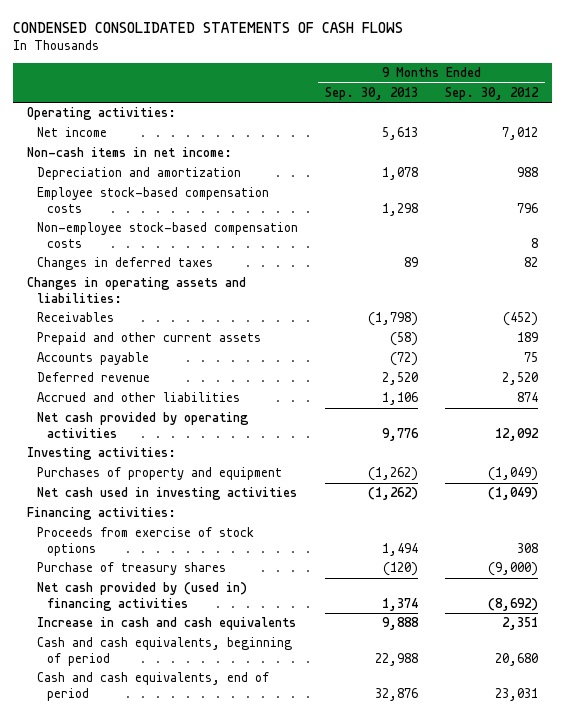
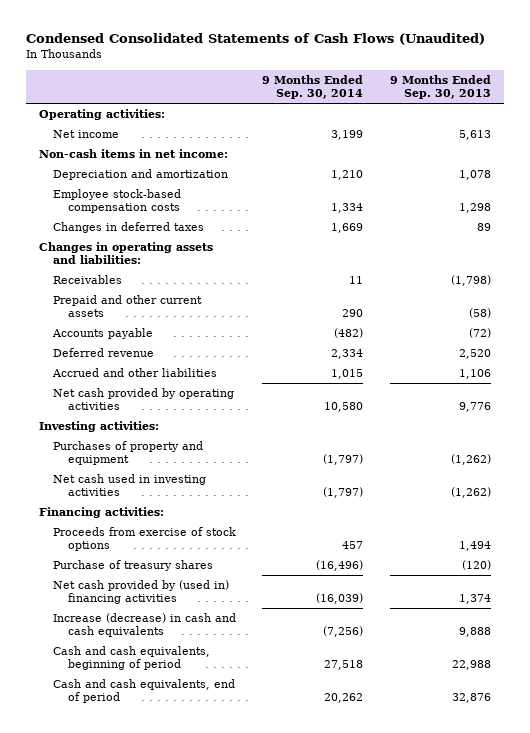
- CONDENSED CONSOLIDATED STATEMENTS OF CASH FLOWS
+ Condensed Consolidated Statements of Cash Flows (Unaudited)
- | 9 Months Ended Sep. 30, 2013 | 9 Months Ended Sep. 30, 2012
+ | 9 Months Ended Sep. 30, 2014 | 9 Months Ended Sep. 30, 2013
- Non-employee stock-based compensation costs | | 8
- Increase in cash and cash equivalents | 9,888 | 2,351
+ Increase (decrease) in cash and cash equivalents | (7,256) | 9,888

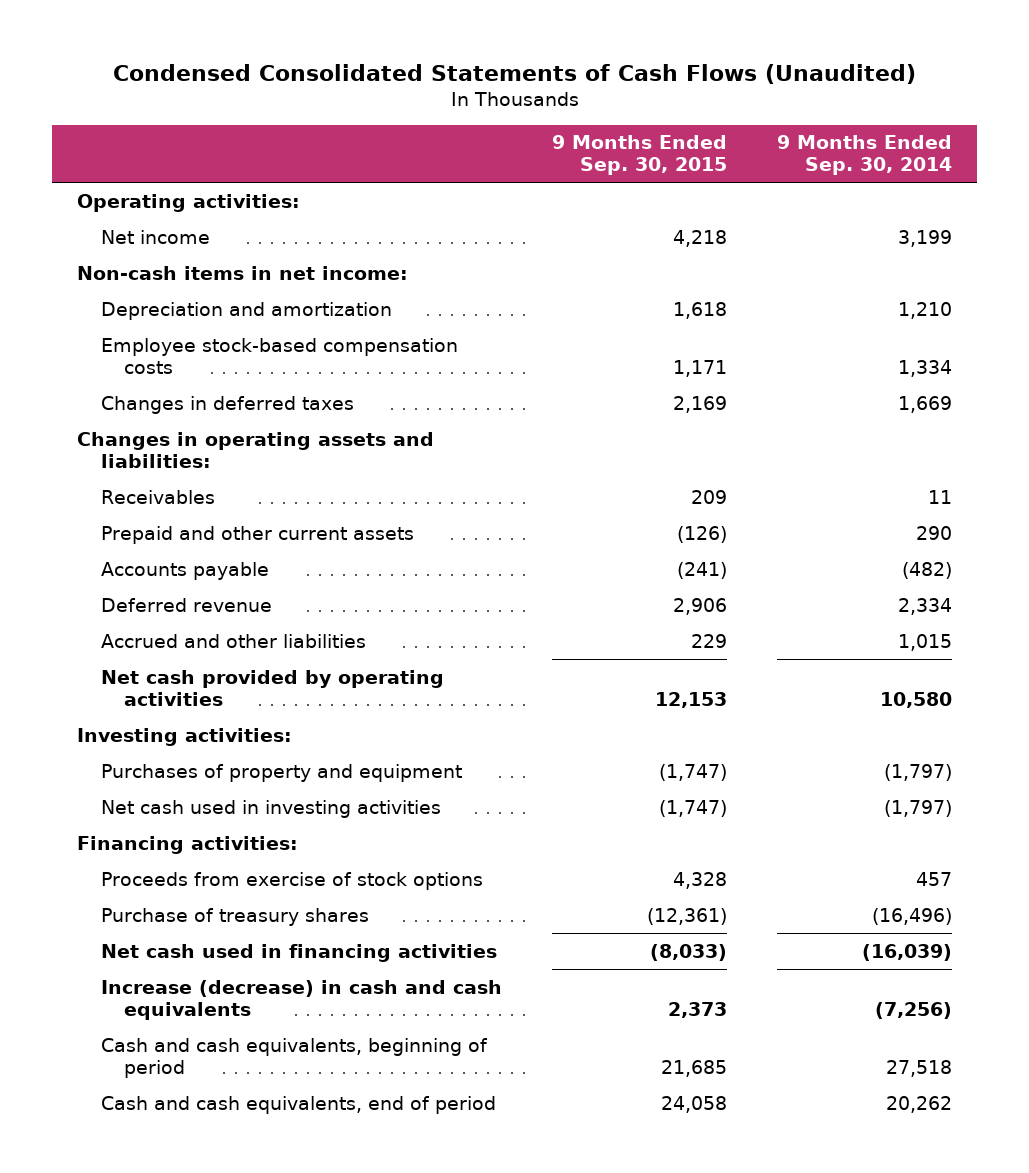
- | 9 Months Ended Sep. 30, 2014 | 9 Months Ended Sep. 30, 2013
+ | 9 Months Ended Sep. 30, 2015 | 9 Months Ended Sep. 30, 2014
- Net cash provided by (used in) financing activities | (16,039) | 1,374
+ Net cash used in financing activities | (8,033) | (16,039)

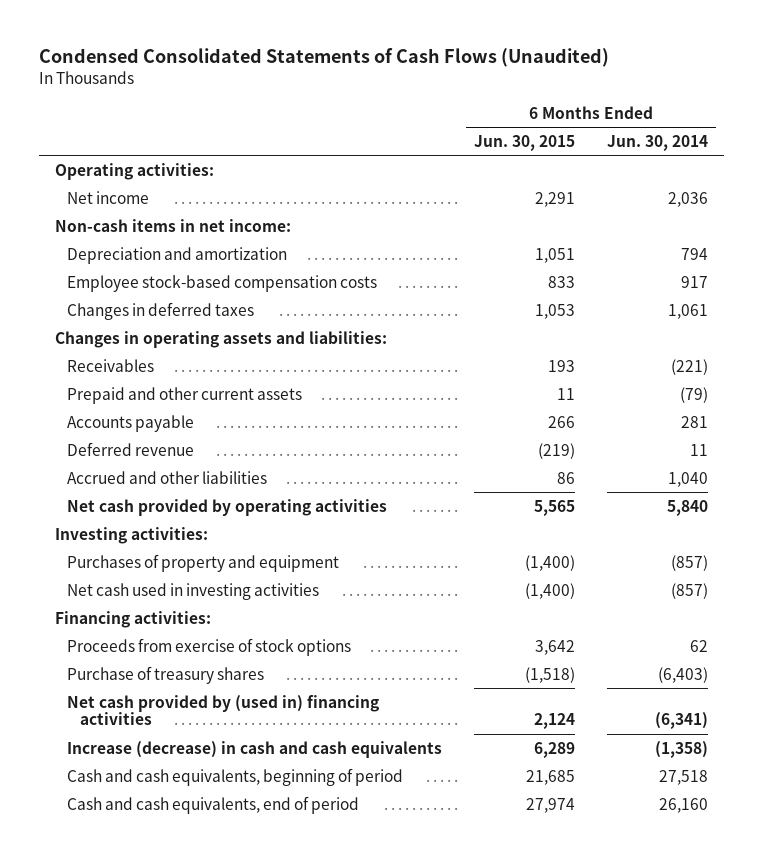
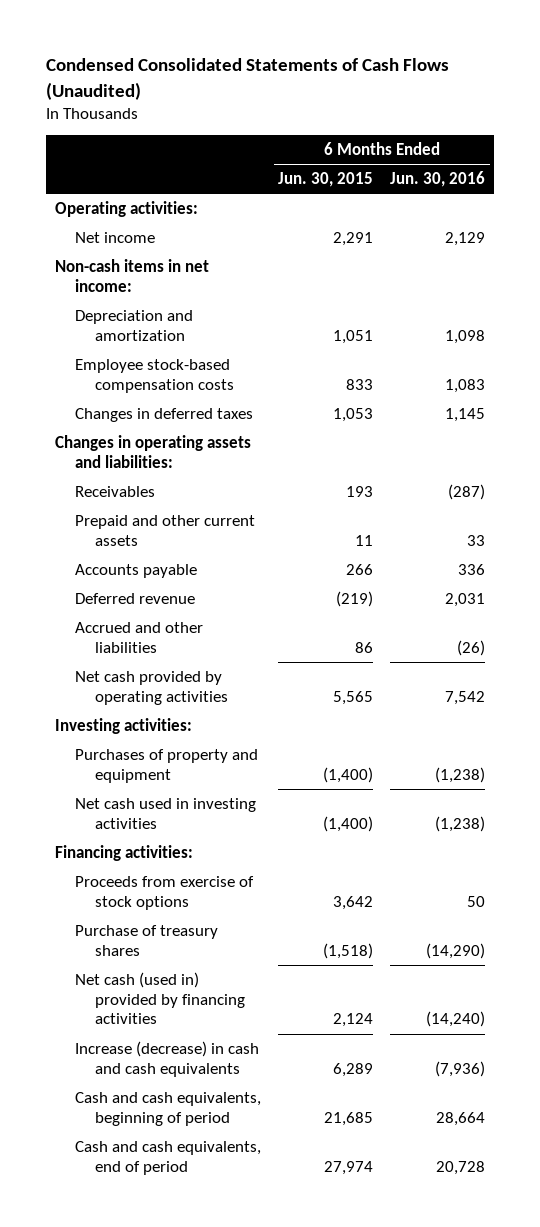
- | 6 Months Ended Jun. 30, 2015 | 6 Months Ended Jun. 30, 2014
+ | 6 Months Ended Jun. 30, 2015 | 6 Months Ended Jun. 30, 2016
- Net cash provided by (used in) financing activities | 2,124 | (6,341)
+ Net cash (used in) provided by financing activities | 2,124 | (14,240)

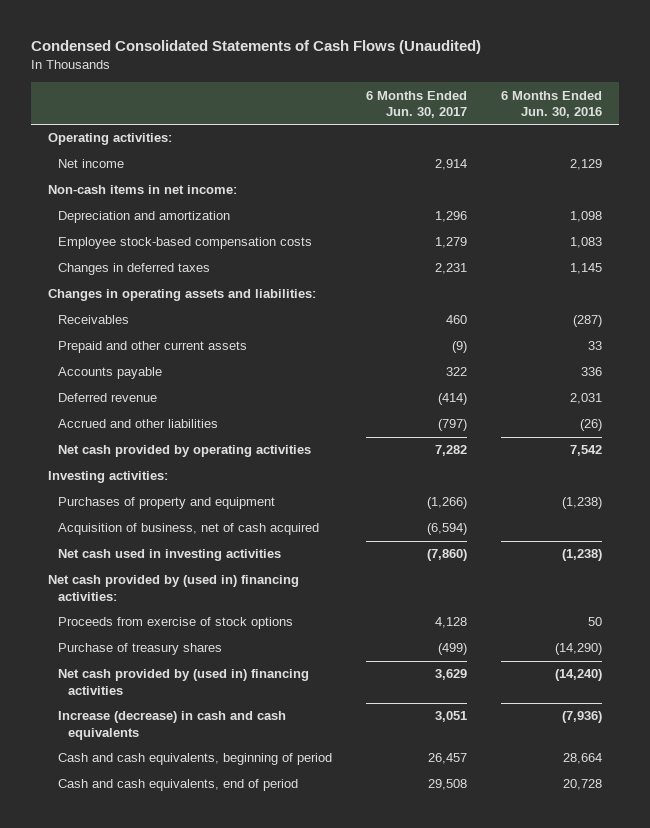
- | 6 Months Ended Jun. 30, 2015 | 6 Months Ended Jun. 30, 2016
+ | 6 Months Ended Jun. 30, 2017 | 6 Months Ended Jun. 30, 2016
+ Acquisition of business, net of cash acquired | (6,594) |
- Financing activities:
+ Net cash provided by (used in) financing activities:
- Net cash (used in) provided by financing activities | 2,124 | (14,240)
+ Net cash provided by (used in) financing activities | 3,629 | (14,240)

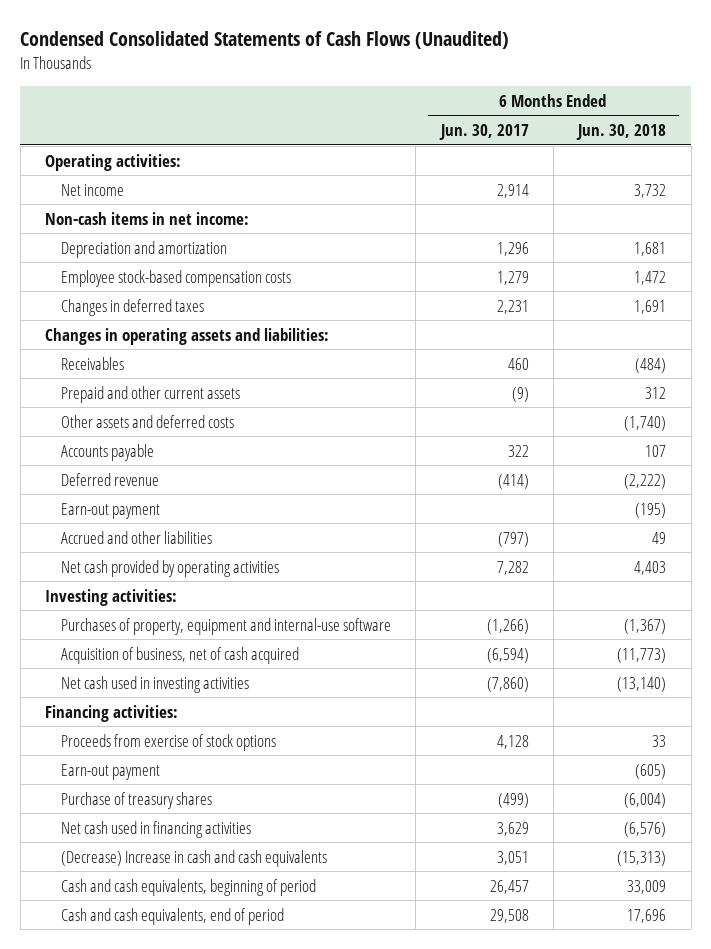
- | 6 Months Ended Jun. 30, 2017 | 6 Months Ended Jun. 30, 2016
+ | 6 Months Ended Jun. 30, 2017 | 6 Months Ended Jun. 30, 2018
+ Other assets and deferred costs | | (1,740)
+ Earn-out payment | | (195)
- Purchases of property and equipment | (1,266) | (1,238)
+ Purchases of property, equipment and internal-use software | (1,266) | (1,367)
- Net cash provided by (used in) financing activities:
+ Financing activities:
+ Earn-out payment | | (605)
- Net cash provided by (used in) financing activities | 3,629 | (14,240)
- Increase (decrease) in cash and cash equivalents | 3,051 | (7,936)
+ Net cash used in financing activities | 3,629 | (6,576)
+ (Decrease) Increase in cash and cash equivalents | 3,051 | (15,313)

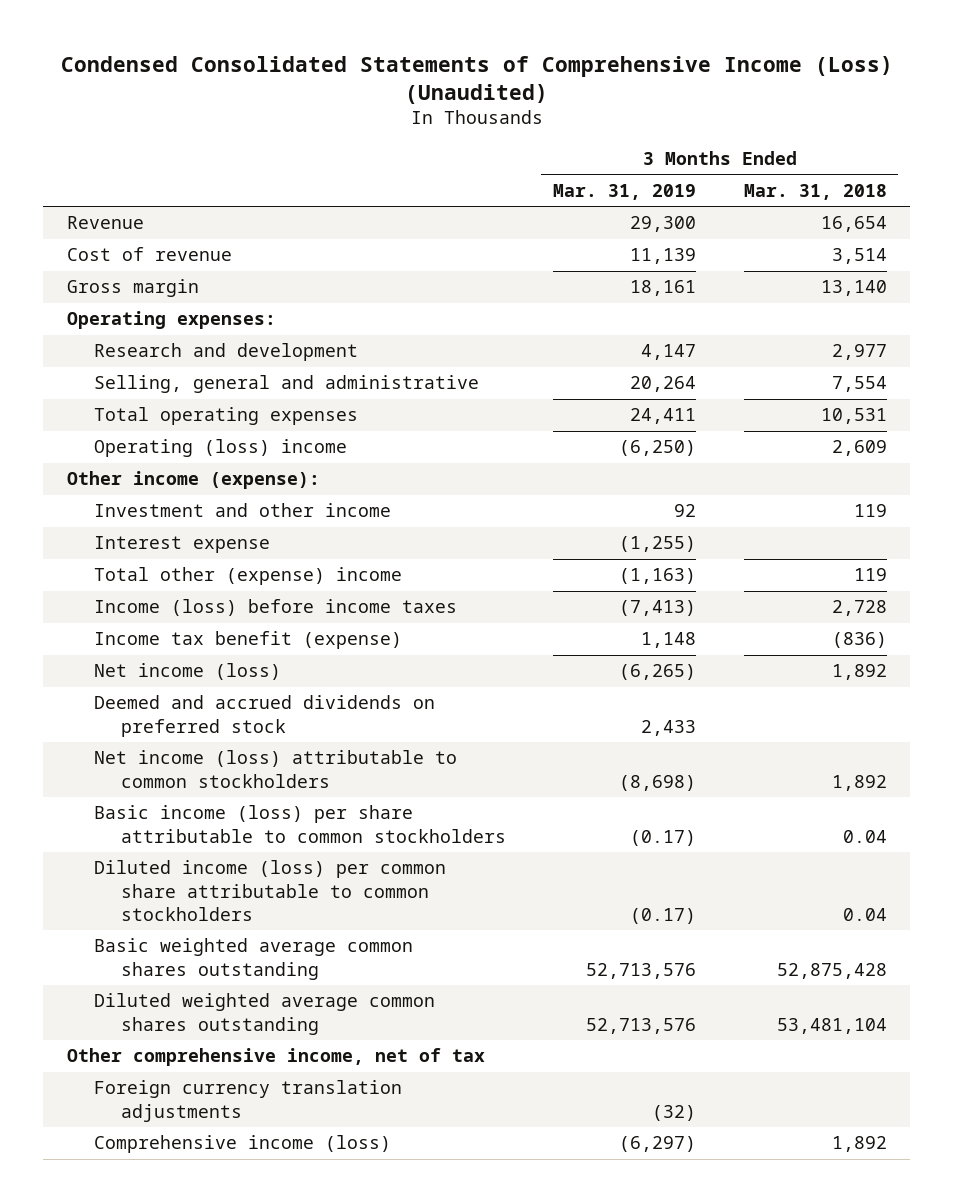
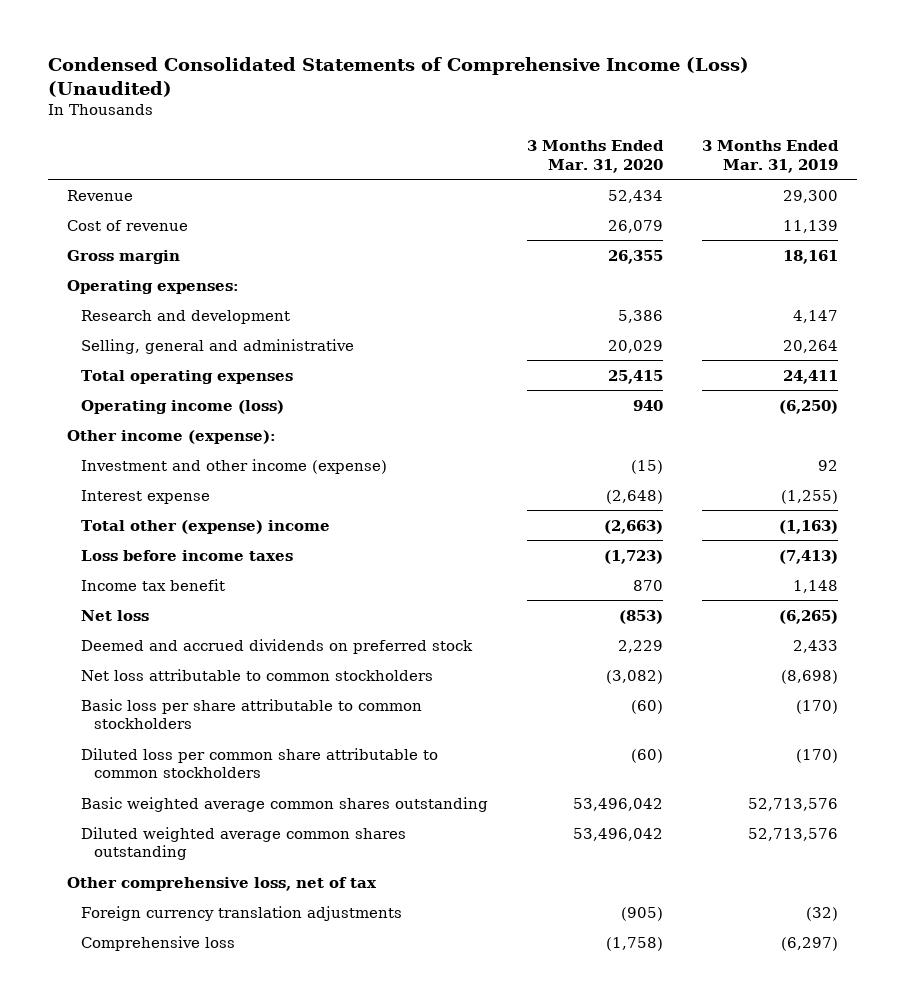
- | 3 Months Ended Mar. 31, 2019 | 3 Months Ended Mar. 31, 2018
+ | 3 Months Ended Mar. 31, 2020 | 3 Months Ended Mar. 31, 2019
- Operating (loss) income | (6,250) | 2,609
+ Operating income (loss) | 940 | (6,250)
- Investment and other income | 92 | 119
+ Investment and other income (expense) | (15) | 92
- Income (loss) before income taxes | (7,413) | 2,728
- Income tax benefit (expense) | 1,148 | (836)
- Net income (loss) | (6,265) | 1,892
+ Loss before income taxes | (1,723) | (7,413)
+ Income tax benefit | 870 | 1,148
+ Net loss | (853) | (6,265)
- Net income (loss) attributable to common stockholders | (8,698) | 1,892
- Basic income (loss) per share attributable to common stockholders | (0.17) | 0.04
- Diluted income (loss) per common share attributable to common stockholders | (0.17) | 0.04
+ Net loss attributable to common stockholders | (3,082) | (8,698)
+ Basic loss per share attributable to common stockholders | (60) | (170)
+ Diluted loss per common share attributable to common stockholders | (60) | (170)
- Other comprehensive income, net of tax
+ Other comprehensive loss, net of tax
- Comprehensive income (loss) | (6,297) | 1,892
+ Comprehensive loss | (1,758) | (6,297)

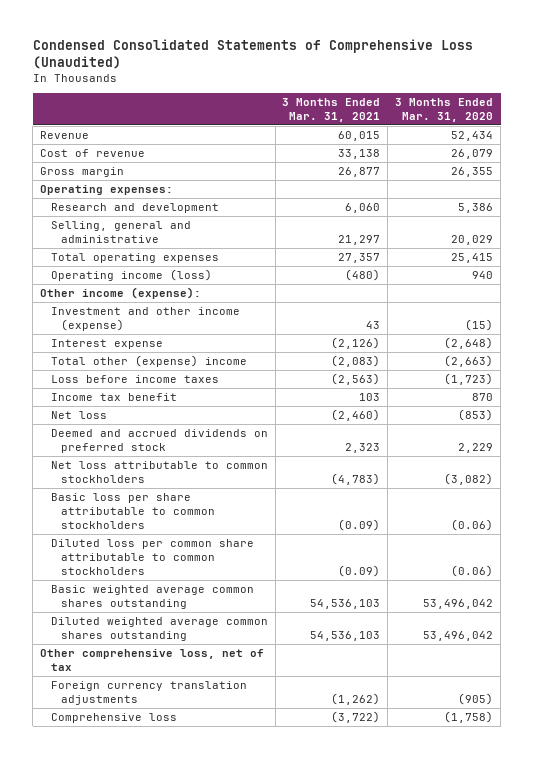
- Condensed Consolidated Statements of Comprehensive Income (Loss) (Unaudited)
+ Condensed Consolidated Statements of Comprehensive Loss (Unaudited)
- | 3 Months Ended Mar. 31, 2020 | 3 Months Ended Mar. 31, 2019
+ | 3 Months Ended Mar. 31, 2021 | 3 Months Ended Mar. 31, 2020
- Basic loss per share attributable to common stockholders | (60) | (170)
- Diluted loss per common share attributable to common stockholders | (60) | (170)
+ Basic loss per share attributable to common stockholders | (0.09) | (0.06)
+ Diluted loss per common share attributable to common stockholders | (0.09) | (0.06)

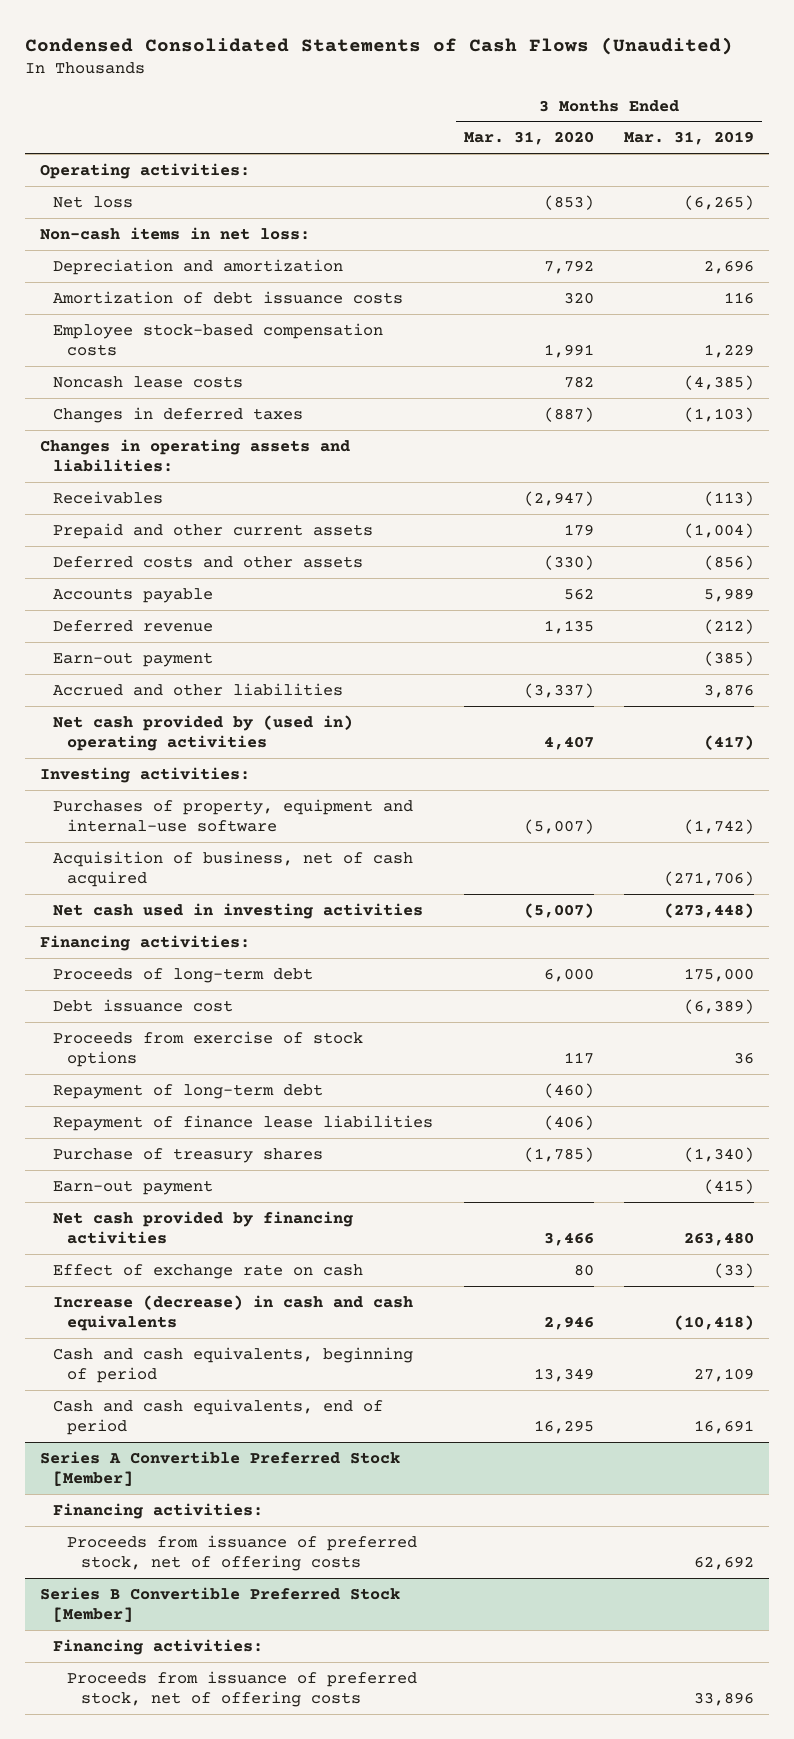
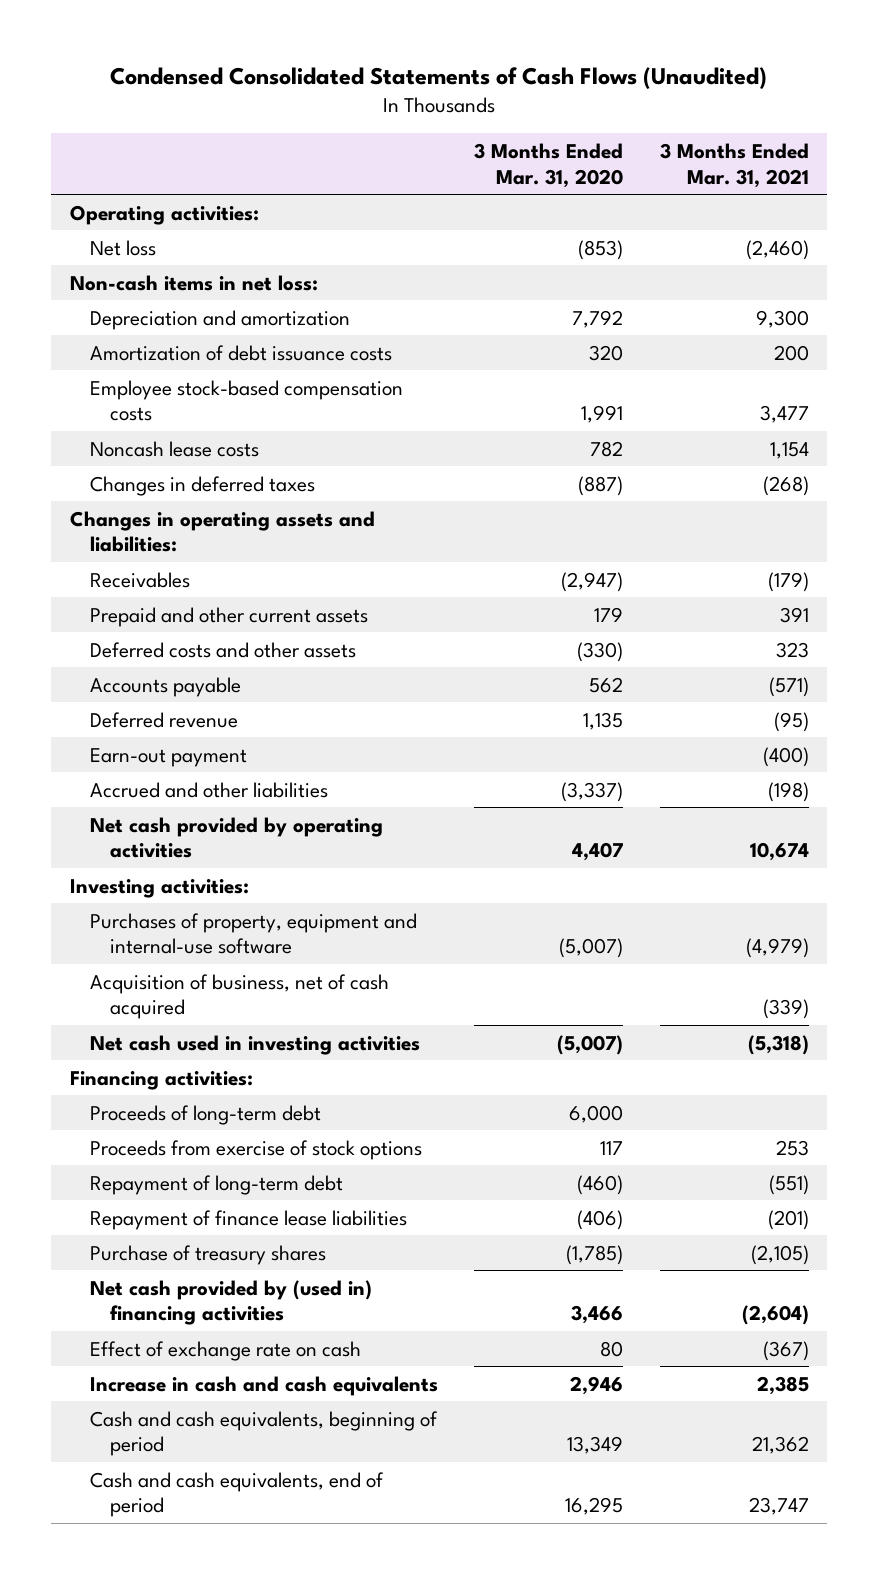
- | 3 Months Ended Mar. 31, 2020 | 3 Months Ended Mar. 31, 2019
+ | 3 Months Ended Mar. 31, 2020 | 3 Months Ended Mar. 31, 2021
- Net cash provided by (used in) operating activities | 4,407 | (417)
+ Net cash provided by operating activities | 4,407 | 10,674
- Debt issuance cost | | (6,389)
- Earn-out payment | | (415)
- Net cash provided by financing activities | 3,466 | 263,480
+ Net cash provided by (used in) financing activities | 3,466 | (2,604)
- Increase (decrease) in cash and cash equivalents | 2,946 | (10,418)
+ Increase in cash and cash equivalents | 2,946 | 2,385
- Series A Convertible Preferred Stock [Member]
- Financing activities:
- Proceeds from issuance of preferred stock, net of offering costs | | 62,692
- Series B Convertible Preferred Stock [Member]
- Financing activities:
- Proceeds from issuance of preferred stock, net of offering costs | | 33,896

